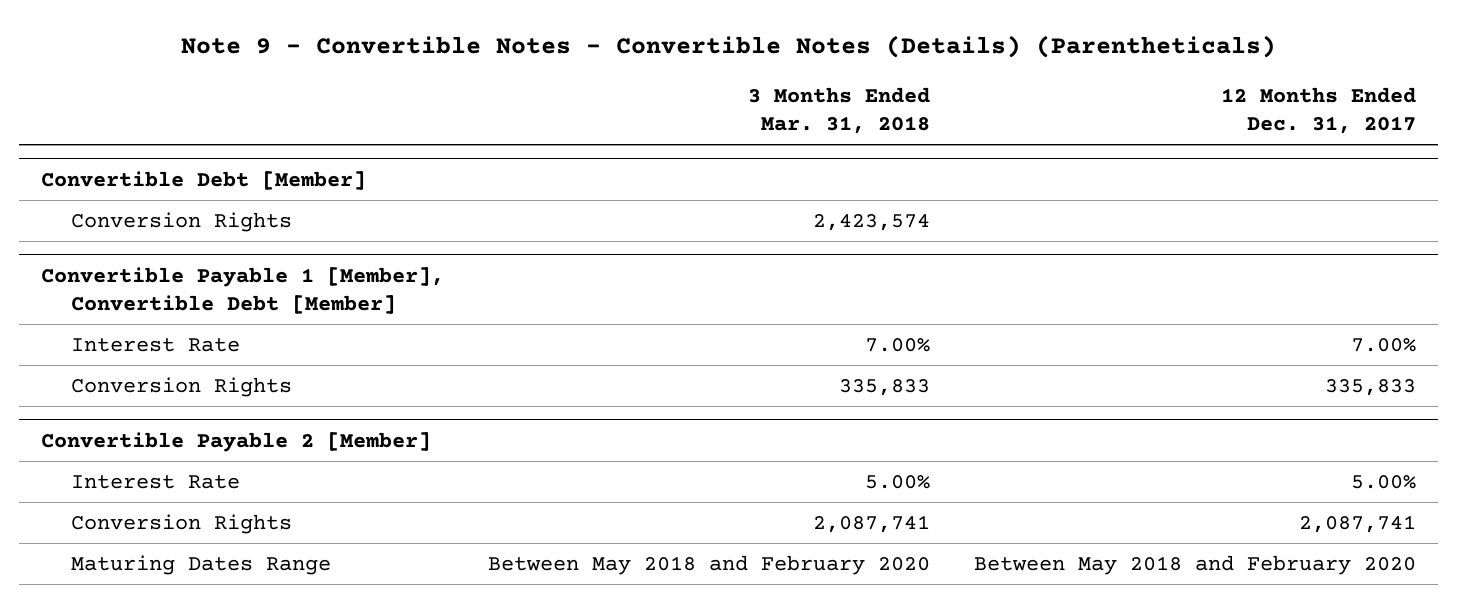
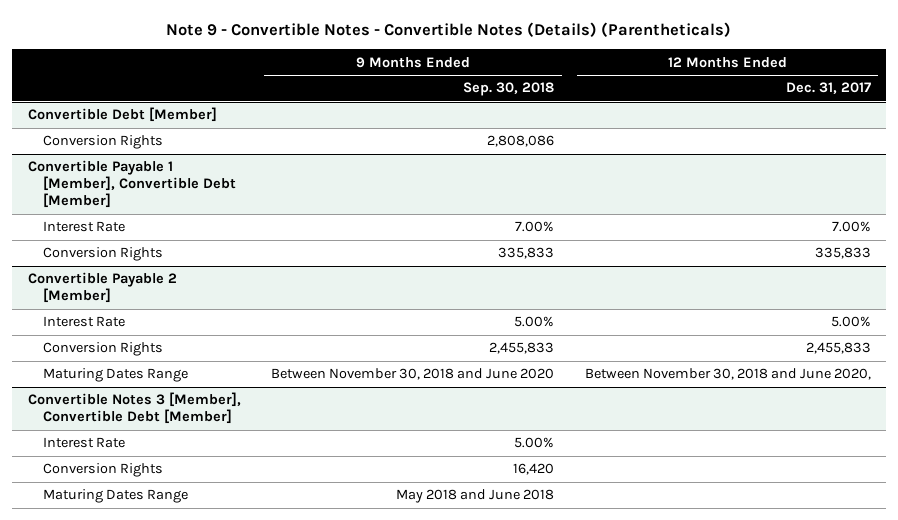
- | 3 Months Ended Mar. 31, 2018 | 12 Months Ended Dec. 31, 2017
+ | 9 Months Ended Sep. 30, 2018 | 12 Months Ended Dec. 31, 2017
@ Convertible Payable 2 [Member]
- Conversion Rights | 2,087,741 | 2,087,741
- Maturing Dates Range | Between May 2018 and February 2020 | Between May 2018 and February 2020
+ Conversion Rights | 2,455,833 | 2,455,833
+ Maturing Dates Range | Between November 30, 2018 and June 2020 | Between November 30, 2018 and June 2020,
+ Convertible Notes 3 [Member], Convertible Debt [Member]
+ Interest Rate | 5.00% |
+ Conversion Rights | 16,420 |
+ Maturing Dates Range | May 2018 and June 2018 |

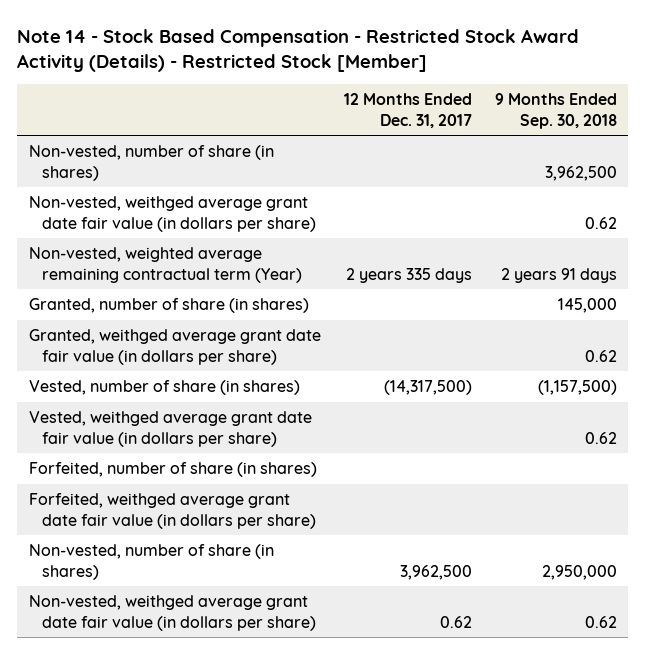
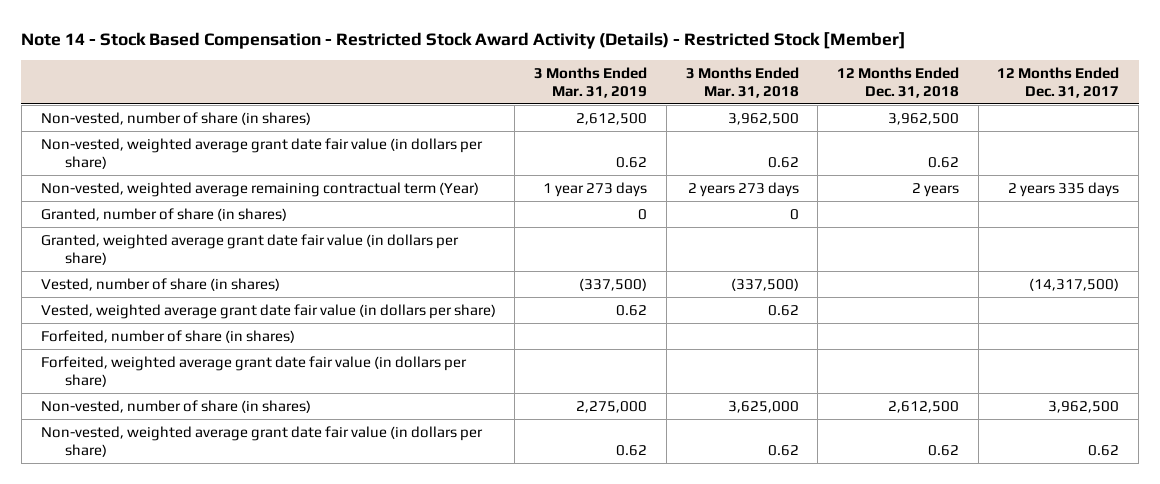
- | 12 Months Ended Dec. 31, 2017 | 9 Months Ended Sep. 30, 2018
+ | 3 Months Ended Mar. 31, 2019 | 3 Months Ended Mar. 31, 2018 | 12 Months Ended Dec. 31, 2018 | 12 Months Ended Dec. 31, 2017
- Non-vested, weithged average grant date fair value (in dollars per share) | | 0.62
+ Non-vested, weighted average grant date fair value (in dollars per share) | 0.62 | 0.62 | 0.62 |
- Granted, weithged average grant date fair value (in dollars per share) | | 0.62
+ Granted, weighted average grant date fair value (in dollars per share)
- Vested, weithged average grant date fair value (in dollars per share) | | 0.62
+ Vested, weighted average grant date fair value (in dollars per share) | 0.62 | 0.62 | |
- Forfeited, weithged average grant date fair value (in dollars per share)
+ Forfeited, weighted average grant date fair value (in dollars per share)
- Non-vested, weithged average grant date fair value (in dollars per share) | 0.62 | 0.62
+ Non-vested, weighted average grant date fair value (in dollars per share) | 0.62 | 0.62 | 0.62 | 0.62

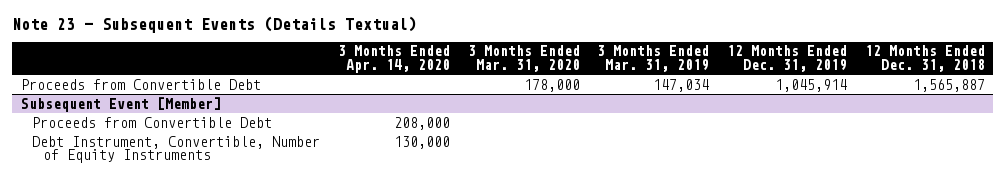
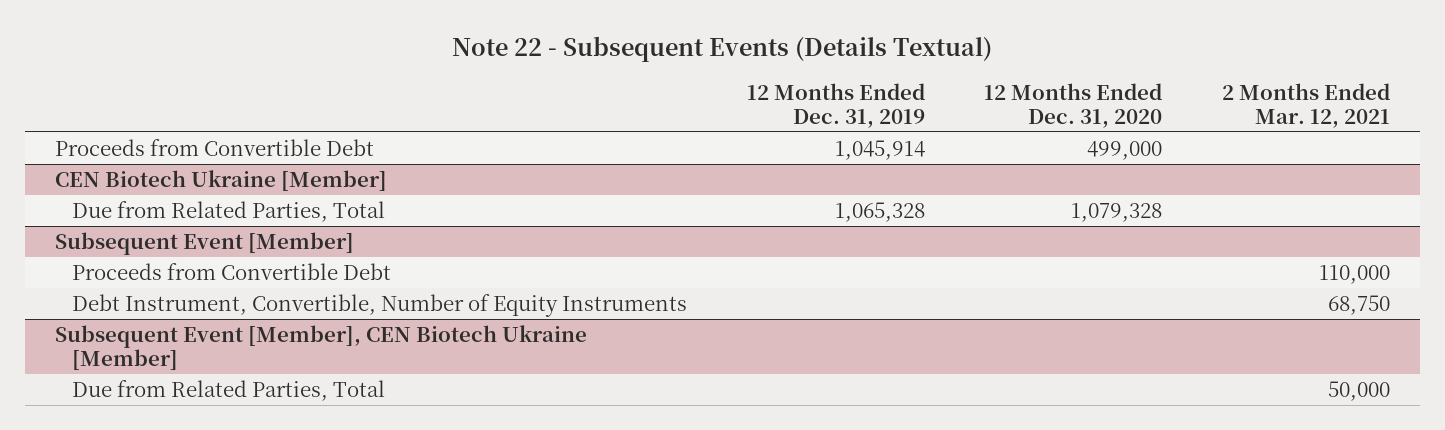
- Note 23 - Subsequent Events (Details Textual)
+ Note 22 - Subsequent Events (Details Textual)
- | 3 Months Ended Apr. 14, 2020 | 3 Months Ended Mar. 31, 2020 | 3 Months Ended Mar. 31, 2019 | 12 Months Ended Dec. 31, 2019 | 12 Months Ended Dec. 31, 2018
+ | 12 Months Ended Dec. 31, 2019 | 12 Months Ended Dec. 31, 2020 | 2 Months Ended Mar. 12, 2021
+ CEN Biotech Ukraine [Member]
+ Due from Related Parties, Total | 1,065,328 | 1,079,328 |
+ Subsequent Event [Member], CEN Biotech Ukraine [Member]
+ Due from Related Parties, Total | | | 50,000

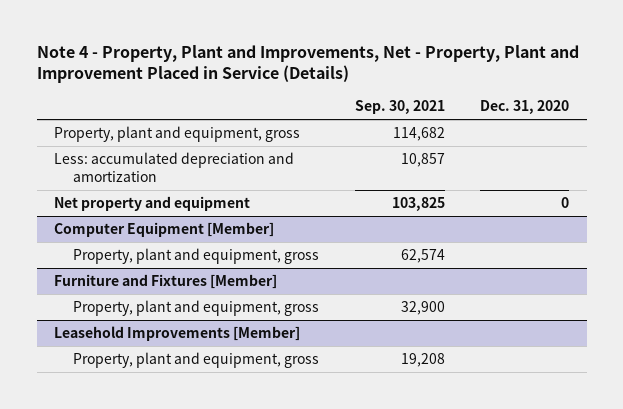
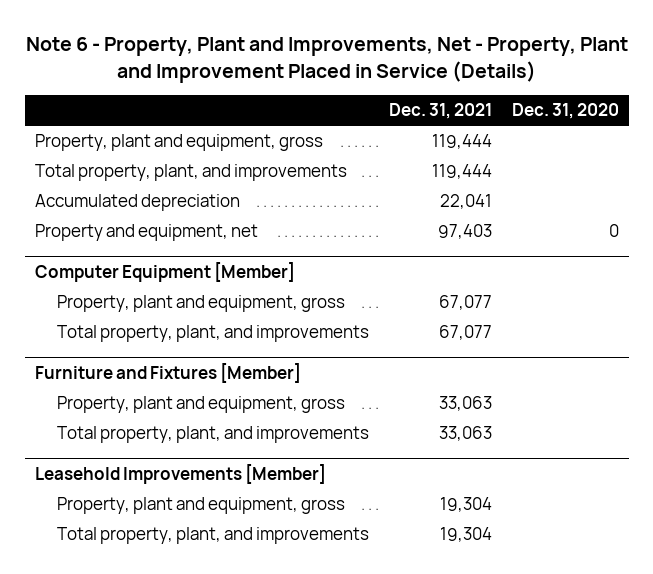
- Note 4 - Property, Plant and Improvements, Net - Property, Plant and Improvement Placed in Service (Details)
+ Note 6 - Property, Plant and Improvements, Net - Property, Plant and Improvement Placed in Service (Details)
- | Sep. 30, 2021 | Dec. 31, 2020
+ | Dec. 31, 2021 | Dec. 31, 2020
- Less: accumulated depreciation and amortization | 10,857 |
- Net property and equipment | 103,825 | 0
+ Total property, plant, and improvements | 119,444 |
+ Accumulated depreciation | 22,041 |
+ Property and equipment, net | 97,403 | 0
@ Computer Equipment [Member]
+ Total property, plant, and improvements | 67,077 |
@ Furniture and Fixtures [Member]
+ Total property, plant, and improvements | 33,063 |
@ Leasehold Improvements [Member]
+ Total property, plant, and improvements | 19,304 |

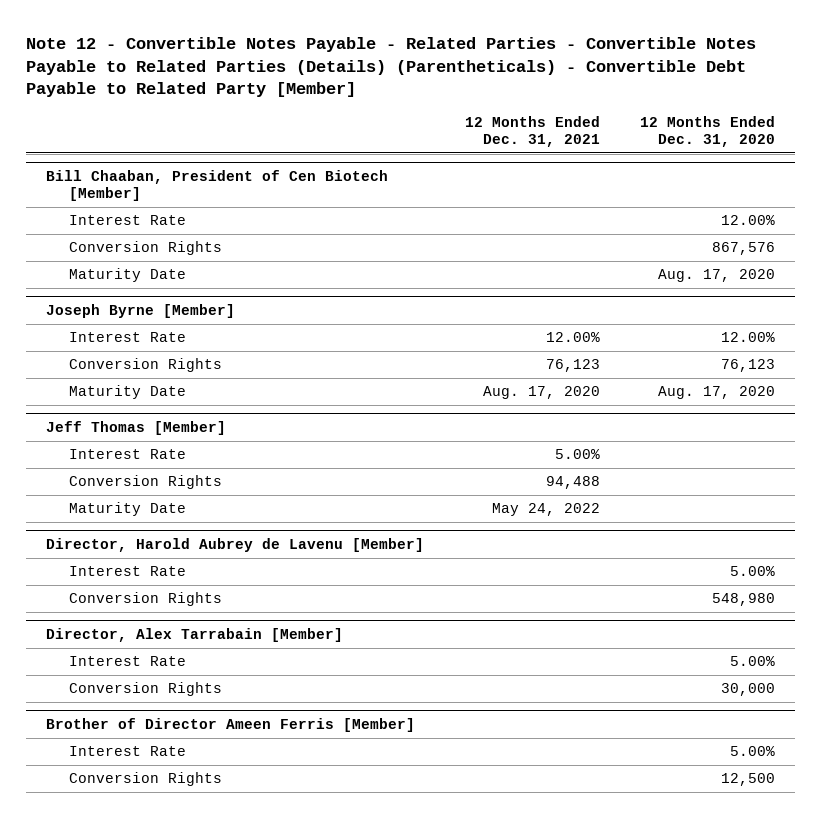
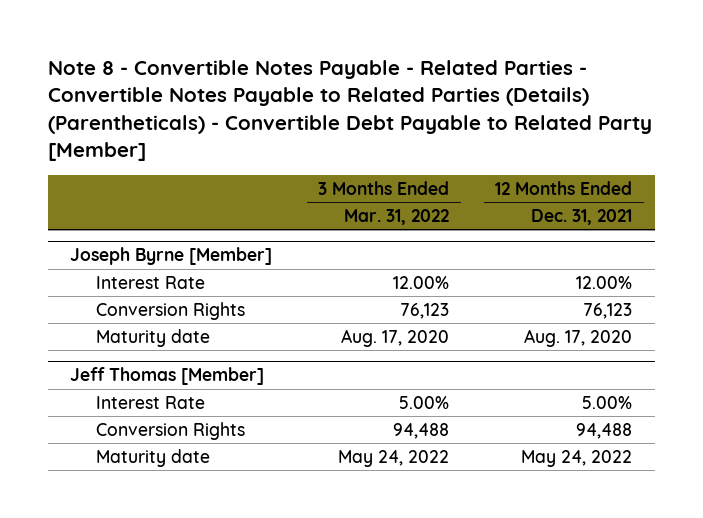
- Note 12 - Convertible Notes Payable - Related Parties - Convertible Notes Payable to Related Parties (Details) (Parentheticals) - Convertible Debt Payable to Related Party [Member]
+ Note 8 - Convertible Notes Payable - Related Parties - Convertible Notes Payable to Related Parties (Details) (Parentheticals) - Convertible Debt Payable to Related Party [Member]
- | 12 Months Ended Dec. 31, 2021 | 12 Months Ended Dec. 31, 2020
+ | 3 Months Ended Mar. 31, 2022 | 12 Months Ended Dec. 31, 2021
- Bill Chaaban, President of Cen Biotech [Member]
- Interest Rate | | 12.00%
- Conversion Rights | | 867,576
- Maturity Date | | Aug. 17, 2020
@ Joseph Byrne [Member]
- Maturity Date | Aug. 17, 2020 | Aug. 17, 2020
+ Maturity date | Aug. 17, 2020 | Aug. 17, 2020
@ Jeff Thomas [Member]
- Maturity Date | May 24, 2022 |
- Director, Harold Aubrey de Lavenu [Member]
- Interest Rate | | 5.00%
- Conversion Rights | | 548,980
- Director, Alex Tarrabain [Member]
- Interest Rate | | 5.00%
- Conversion Rights | | 30,000
- Brother of Director Ameen Ferris [Member]
- Interest Rate | | 5.00%
- Conversion Rights | | 12,500
@ Jeff Thomas [Member]
+ Maturity date | May 24, 2022 | May 24, 2022

